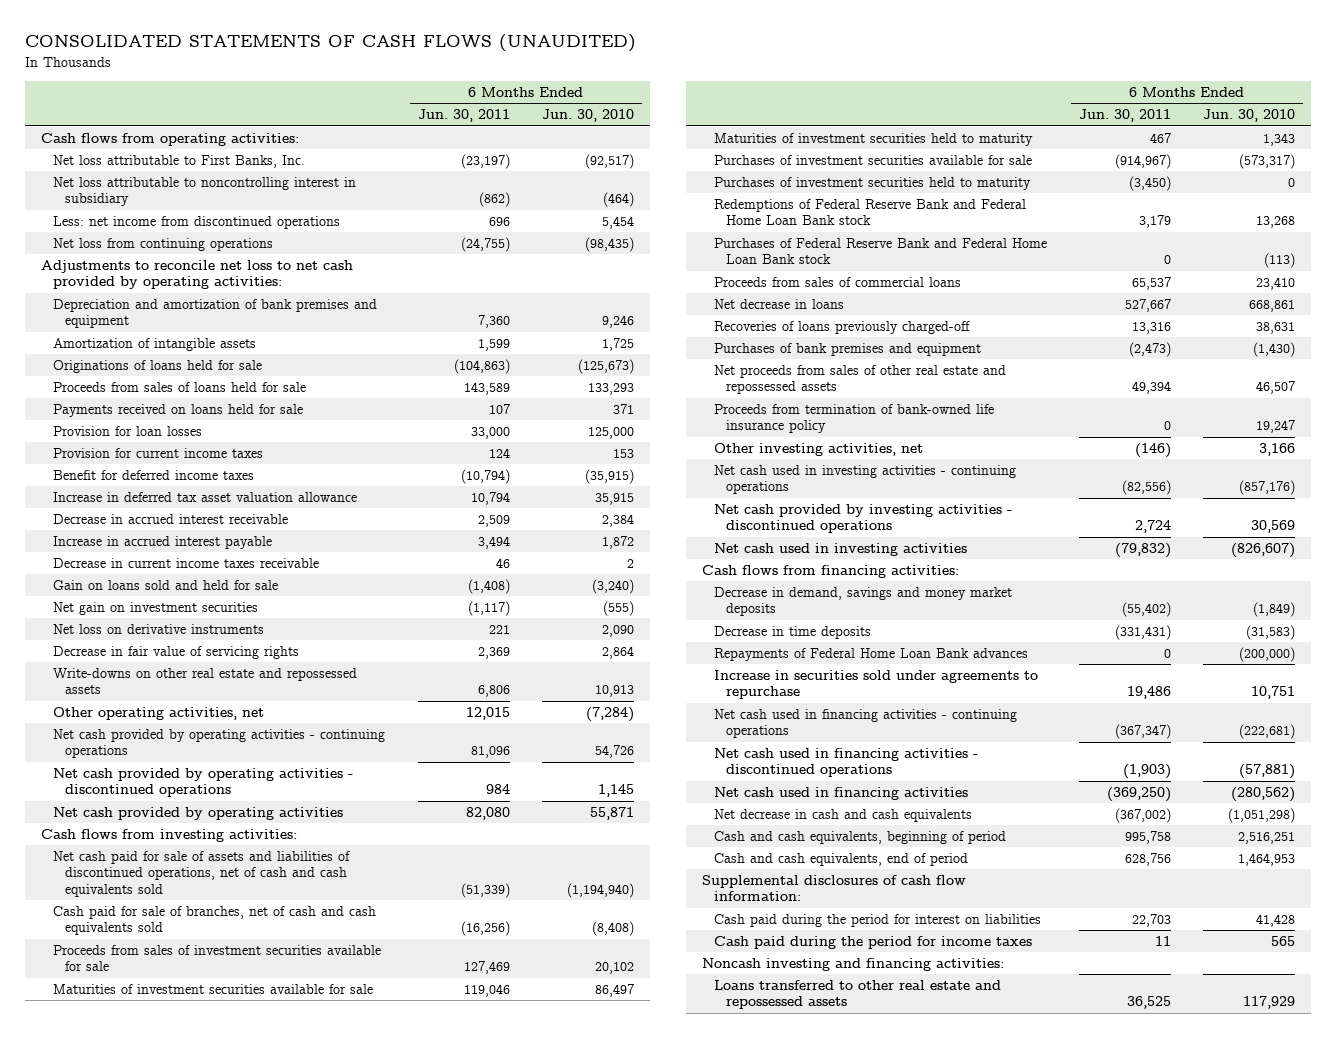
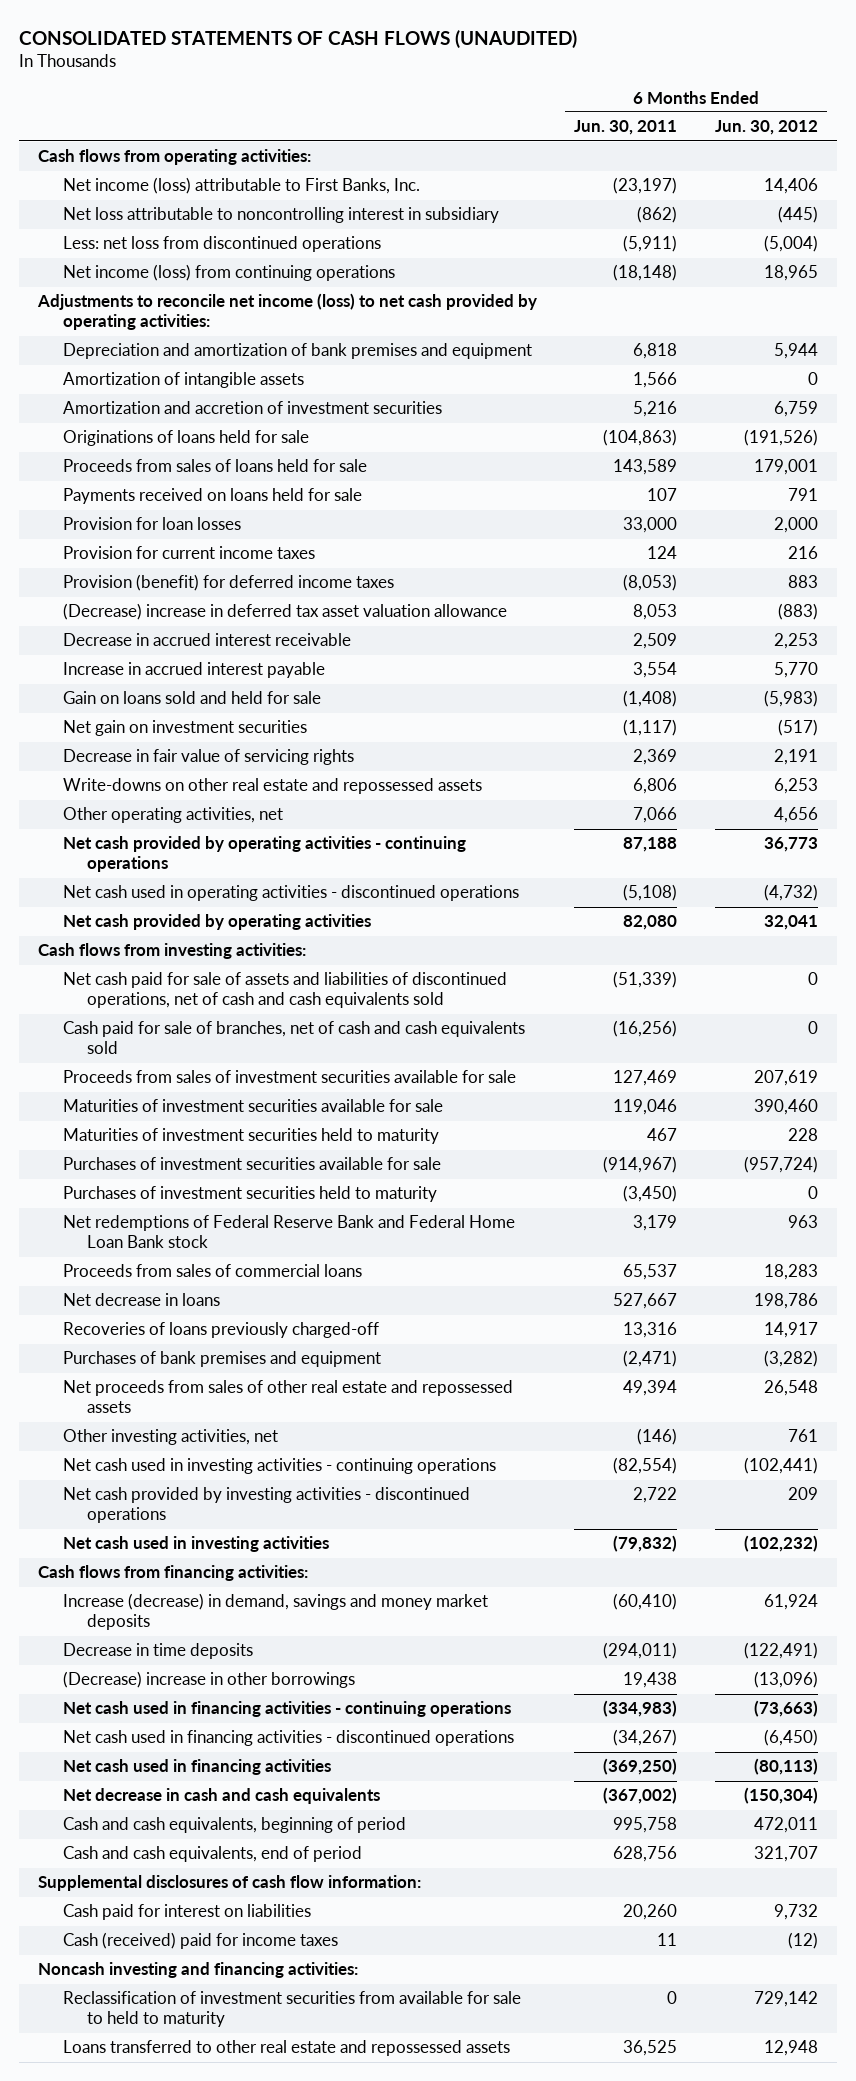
- | 6 Months Ended Jun. 30, 2011 | 6 Months Ended Jun. 30, 2010
+ | 6 Months Ended Jun. 30, 2011 | 6 Months Ended Jun. 30, 2012
- Net loss attributable to First Banks, Inc. | (23,197) | (92,517)
+ Net income (loss) attributable to First Banks, Inc. | (23,197) | 14,406
- Less: net income from discontinued operations | 696 | 5,454
- Net loss from continuing operations | (24,755) | (98,435)
- Adjustments to reconcile net loss to net cash provided by operating activities:
- Depreciation and amortization of bank premises and equipment | 7,360 | 9,246
- Amortization of intangible assets | 1,599 | 1,725
+ Less: net loss from discontinued operations | (5,911) | (5,004)
+ Net income (loss) from continuing operations | (18,148) | 18,965
+ Adjustments to reconcile net income (loss) to net cash provided by operating activities:
+ Depreciation and amortization of bank premises and equipment | 6,818 | 5,944
+ Amortization of intangible assets | 1,566 | 0
+ Amortization and accretion of investment securities | 5,216 | 6,759
- Benefit for deferred income taxes | (10,794) | (35,915)
- Increase in deferred tax asset valuation allowance | 10,794 | 35,915
+ Provision (benefit) for deferred income taxes | (8,053) | 883
+ (Decrease) increase in deferred tax asset valuation allowance | 8,053 | (883)
- Increase in accrued interest payable | 3,494 | 1,872
- Decrease in current income taxes receivable | 46 | 2
+ Increase in accrued interest payable | 3,554 | 5,770
- Net loss on derivative instruments | 221 | 2,090
- Other operating activities, net | 12,015 | (7,284)
- Net cash provided by operating activities - continuing operations | 81,096 | 54,726
- Net cash provided by operating activities - discontinued operations | 984 | 1,145
+ Other operating activities, net | 7,066 | 4,656
+ Net cash provided by operating activities - continuing operations | 87,188 | 36,773
+ Net cash used in operating activities - discontinued operations | (5,108) | (4,732)
- Redemptions of Federal Reserve Bank and Federal Home Loan Bank stock | 3,179 | 13,268
- Purchases of Federal Reserve Bank and Federal Home Loan Bank stock | 0 | (113)
+ Net redemptions of Federal Reserve Bank and Federal Home Loan Bank stock | 3,179 | 963
- Purchases of bank premises and equipment | (2,473) | (1,430)
+ Purchases of bank premises and equipment | (2,471) | (3,282)
- Proceeds from termination of bank-owned life insurance policy | 0 | 19,247
- Net cash used in investing activities - continuing operations | (82,556) | (857,176)
- Net cash provided by investing activities - discontinued operations | 2,724 | 30,569
+ Net cash used in investing activities - continuing operations | (82,554) | (102,441)
+ Net cash provided by investing activities - discontinued operations | 2,722 | 209
- Decrease in demand, savings and money market deposits | (55,402) | (1,849)
- Decrease in time deposits | (331,431) | (31,583)
- Repayments of Federal Home Loan Bank advances | 0 | (200,000)
- Increase in securities sold under agreements to repurchase | 19,486 | 10,751
- Net cash used in financing activities - continuing operations | (367,347) | (222,681)
- Net cash used in financing activities - discontinued operations | (1,903) | (57,881)
+ Increase (decrease) in demand, savings and money market deposits | (60,410) | 61,924
+ Decrease in time deposits | (294,011) | (122,491)
+ (Decrease) increase in other borrowings | 19,438 | (13,096)
+ Net cash used in financing activities - continuing operations | (334,983) | (73,663)
+ Net cash used in financing activities - discontinued operations | (34,267) | (6,450)
- Cash paid during the period for interest on liabilities | 22,703 | 41,428
- Cash paid during the period for income taxes | 11 | 565
+ Cash paid for interest on liabilities | 20,260 | 9,732
+ Cash (received) paid for income taxes | 11 | (12)
+ Reclassification of investment securities from available for sale to held to maturity | 0 | 729,142

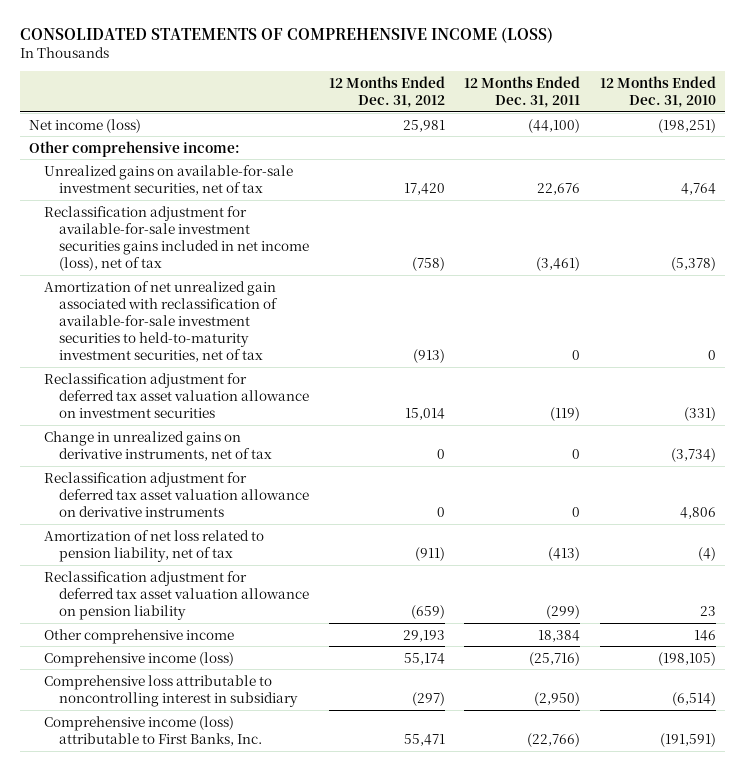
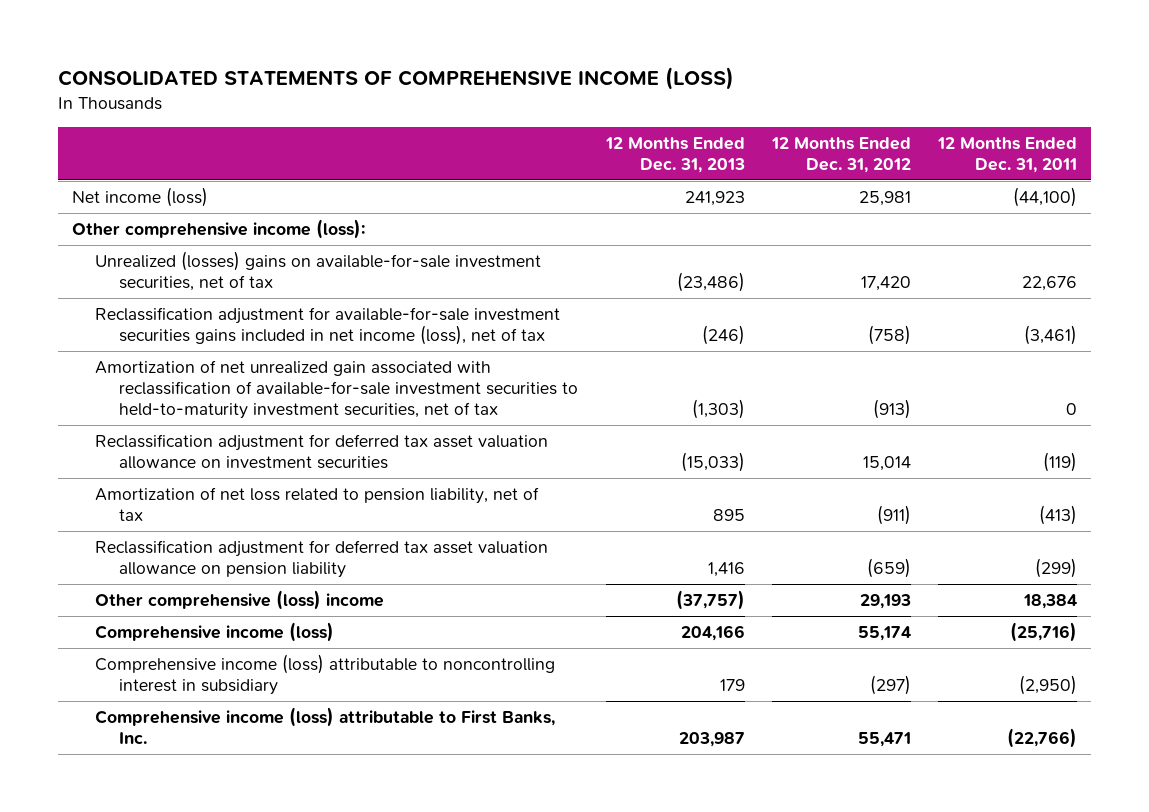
- | 12 Months Ended Dec. 31, 2012 | 12 Months Ended Dec. 31, 2011 | 12 Months Ended Dec. 31, 2010
+ | 12 Months Ended Dec. 31, 2013 | 12 Months Ended Dec. 31, 2012 | 12 Months Ended Dec. 31, 2011
- Other comprehensive income:
- Unrealized gains on available-for-sale investment securities, net of tax | 17,420 | 22,676 | 4,764
+ Other comprehensive income (loss):
+ Unrealized (losses) gains on available-for-sale investment securities, net of tax | (23,486) | 17,420 | 22,676
- Change in unrealized gains on derivative instruments, net of tax | 0 | 0 | (3,734)
- Reclassification adjustment for deferred tax asset valuation allowance on derivative instruments | 0 | 0 | 4,806
- Other comprehensive income | 29,193 | 18,384 | 146
+ Other comprehensive (loss) income | (37,757) | 29,193 | 18,384
- Comprehensive loss attributable to noncontrolling interest in subsidiary | (297) | (2,950) | (6,514)
+ Comprehensive income (loss) attributable to noncontrolling interest in subsidiary | 179 | (297) | (2,950)

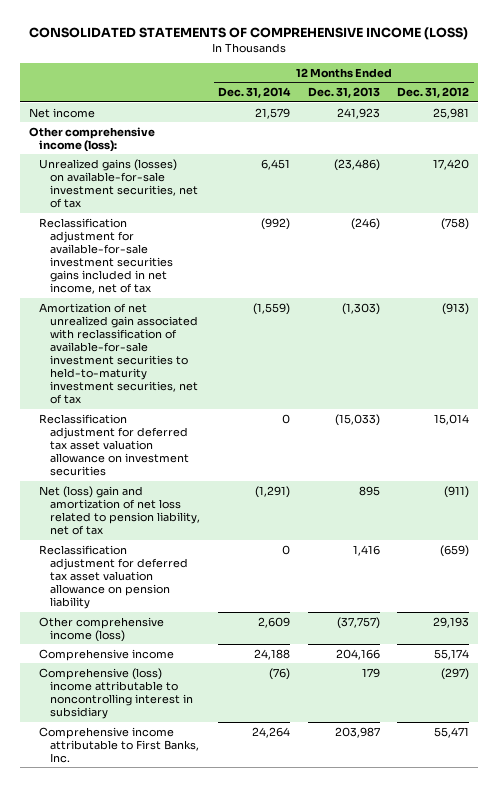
- | 12 Months Ended Dec. 31, 2013 | 12 Months Ended Dec. 31, 2012 | 12 Months Ended Dec. 31, 2011
+ | 12 Months Ended Dec. 31, 2014 | 12 Months Ended Dec. 31, 2013 | 12 Months Ended Dec. 31, 2012
- Net income (loss) | 241,923 | 25,981 | (44,100)
+ Net income | 21,579 | 241,923 | 25,981
- Unrealized (losses) gains on available-for-sale investment securities, net of tax | (23,486) | 17,420 | 22,676
- Reclassification adjustment for available-for-sale investment securities gains included in net income (loss), net of tax | (246) | (758) | (3,461)
+ Unrealized gains (losses) on available-for-sale investment securities, net of tax | 6,451 | (23,486) | 17,420
+ Reclassification adjustment for available-for-sale investment securities gains included in net income, net of tax | (992) | (246) | (758)
- Amortization of net loss related to pension liability, net of tax | 895 | (911) | (413)
+ Net (loss) gain and amortization of net loss related to pension liability, net of tax | (1,291) | 895 | (911)
- Other comprehensive (loss) income | (37,757) | 29,193 | 18,384
- Comprehensive income (loss) | 204,166 | 55,174 | (25,716)
- Comprehensive income (loss) attributable to noncontrolling interest in subsidiary | 179 | (297) | (2,950)
- Comprehensive income (loss) attributable to First Banks, Inc. | 203,987 | 55,471 | (22,766)
+ Other comprehensive income (loss) | 2,609 | (37,757) | 29,193
+ Comprehensive income | 24,188 | 204,166 | 55,174
+ Comprehensive (loss) income attributable to noncontrolling interest in subsidiary | (76) | 179 | (297)
+ Comprehensive income attributable to First Banks, Inc. | 24,264 | 203,987 | 55,471

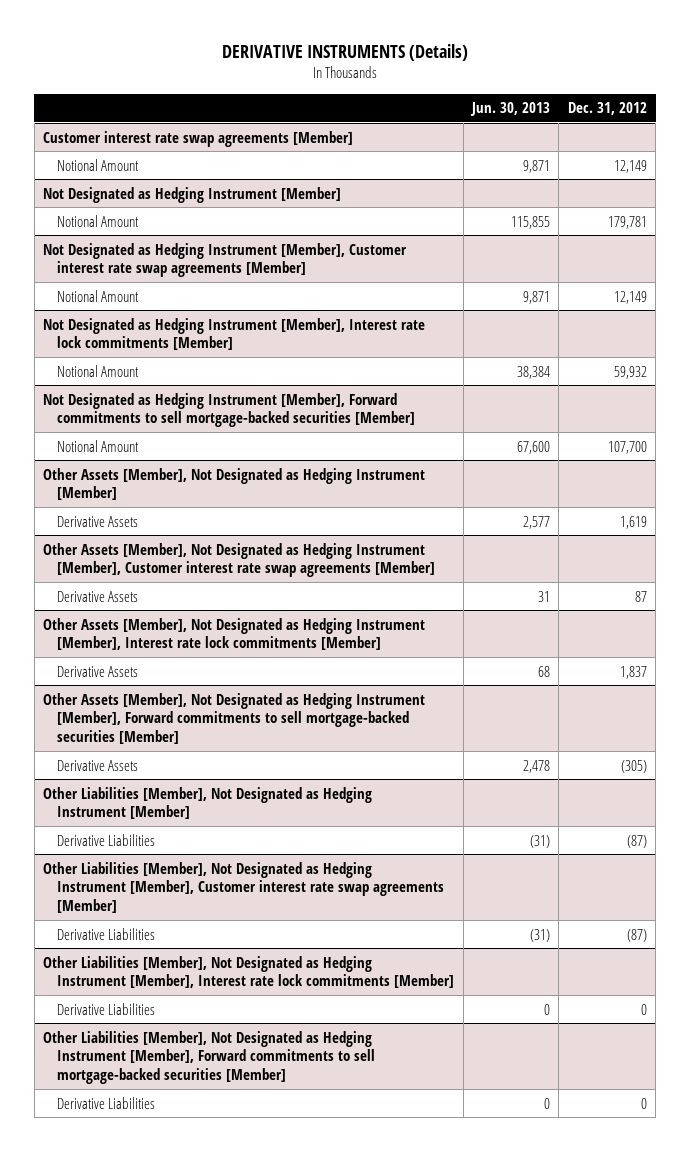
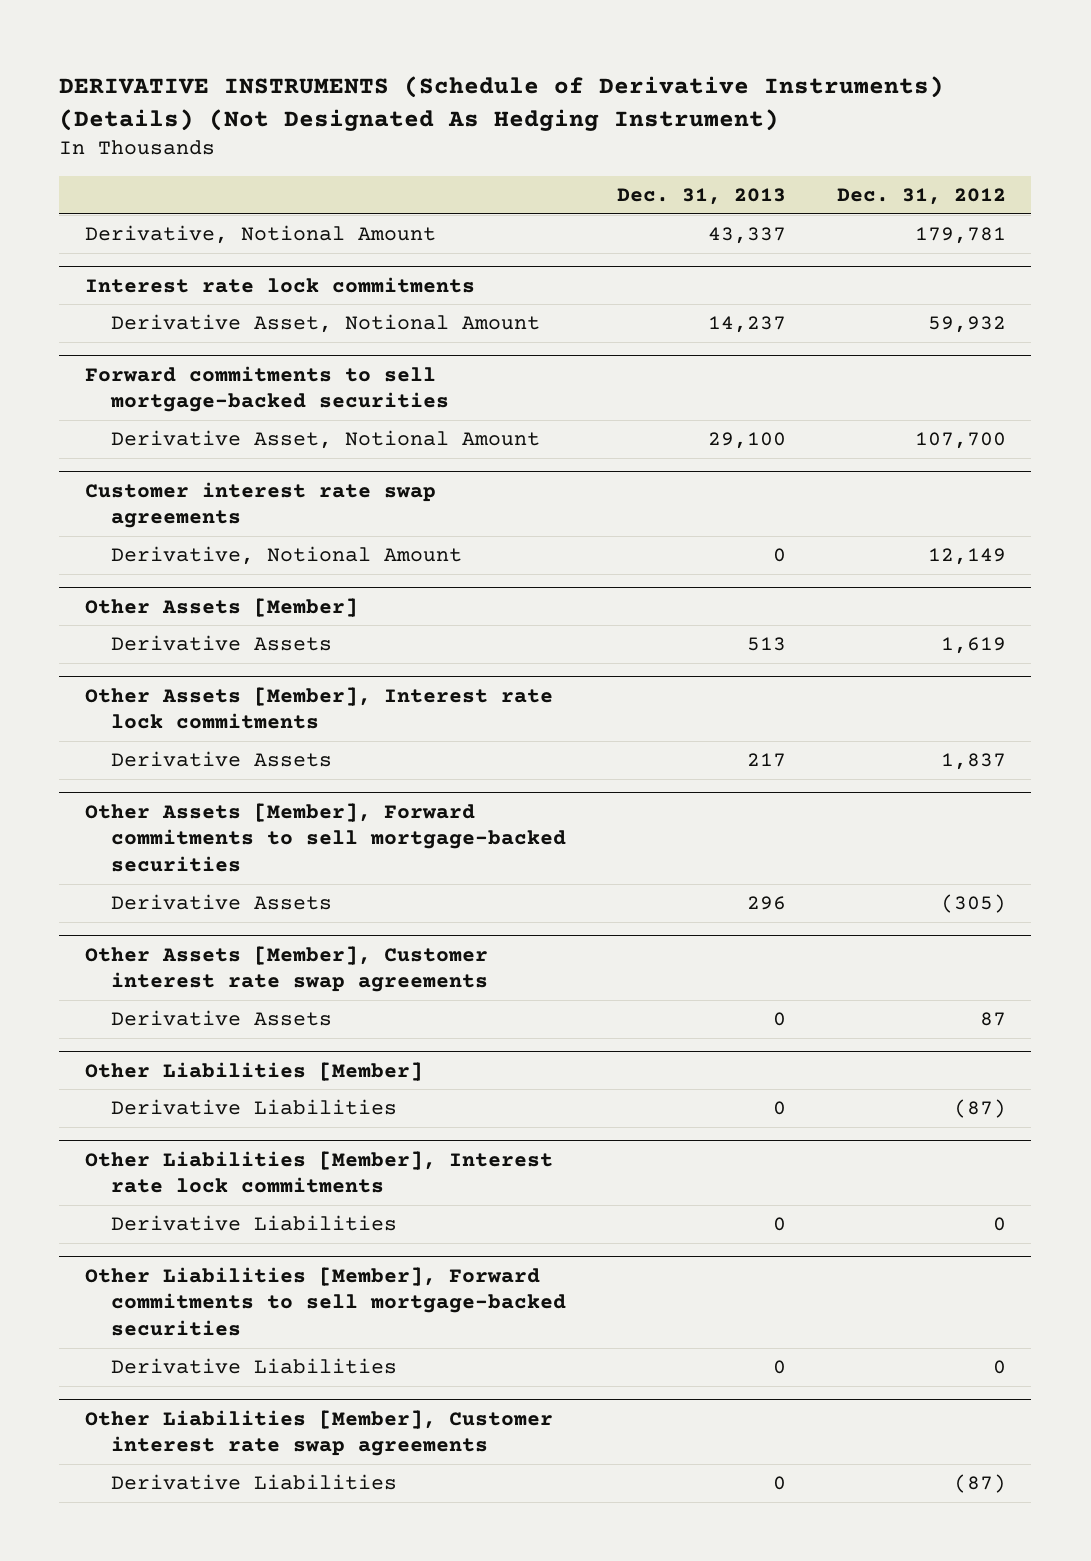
- DERIVATIVE INSTRUMENTS (Details)
+ DERIVATIVE INSTRUMENTS (Schedule of Derivative Instruments) (Details) (Not Designated As Hedging Instrument)
- | Jun. 30, 2013 | Dec. 31, 2012
+ | Dec. 31, 2013 | Dec. 31, 2012
- Customer interest rate swap agreements [Member]
- Notional Amount | 9,871 | 12,149
- Not Designated as Hedging Instrument [Member]
- Notional Amount | 115,855 | 179,781
- Not Designated as Hedging Instrument [Member], Customer interest rate swap agreements [Member]
- Notional Amount | 9,871 | 12,149
- Not Designated as Hedging Instrument [Member], Interest rate lock commitments [Member]
- Notional Amount | 38,384 | 59,932
- Not Designated as Hedging Instrument [Member], Forward commitments to sell mortgage-backed securities [Member]
- Notional Amount | 67,600 | 107,700
- Other Assets [Member], Not Designated as Hedging Instrument [Member]
+ Derivative, Notional Amount | 43,337 | 179,781
+ Interest rate lock commitments
+ Derivative Asset, Notional Amount | 14,237 | 59,932
+ Forward commitments to sell mortgage-backed securities
+ Derivative Asset, Notional Amount | 29,100 | 107,700
+ Customer interest rate swap agreements
+ Derivative, Notional Amount | 0 | 12,149
+ Other Assets [Member]
- Other Assets [Member], Not Designated as Hedging Instrument [Member], Customer interest rate swap agreements [Member]
- Derivative Assets | 31 | 87
- Other Assets [Member], Not Designated as Hedging Instrument [Member], Interest rate lock commitments [Member]
+ Other Assets [Member], Interest rate lock commitments
- Other Assets [Member], Not Designated as Hedging Instrument [Member], Forward commitments to sell mortgage-backed securities [Member]
+ Other Assets [Member], Forward commitments to sell mortgage-backed securities
- Other Liabilities [Member], Not Designated as Hedging Instrument [Member]
- Derivative Liabilities | (31) | (87)
- Other Liabilities [Member], Not Designated as Hedging Instrument [Member], Customer interest rate swap agreements [Member]
+ Other Assets [Member], Customer interest rate swap agreements
+ Derivative Assets | 0 | 87
+ Other Liabilities [Member]
- Other Liabilities [Member], Not Designated as Hedging Instrument [Member], Interest rate lock commitments [Member]
+ Other Liabilities [Member], Interest rate lock commitments
- Other Liabilities [Member], Not Designated as Hedging Instrument [Member], Forward commitments to sell mortgage-backed securities [Member]
+ Other Liabilities [Member], Forward commitments to sell mortgage-backed securities
+ Other Liabilities [Member], Customer interest rate swap agreements
+ Derivative Liabilities | 0 | (87)

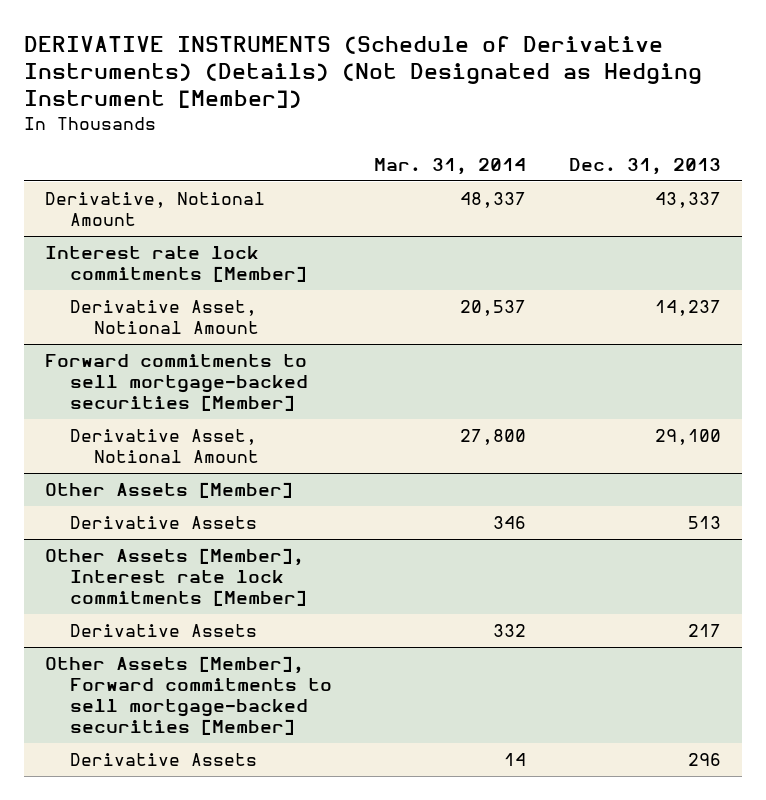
- DERIVATIVE INSTRUMENTS (Schedule of Derivative Instruments) (Details) (Not Designated As Hedging Instrument)
+ DERIVATIVE INSTRUMENTS (Schedule of Derivative Instruments) (Details) (Not Designated as Hedging Instrument [Member])
- | Dec. 31, 2013 | Dec. 31, 2012
+ | Mar. 31, 2014 | Dec. 31, 2013
- Interest rate lock commitments
+ Interest rate lock commitments [Member]
- Forward commitments to sell mortgage-backed securities
+ Forward commitments to sell mortgage-backed securities [Member]
- Customer interest rate swap agreements
- Derivative, Notional Amount | 0 | 12,149
- Other Assets [Member], Interest rate lock commitments
+ Other Assets [Member], Interest rate lock commitments [Member]
- Other Assets [Member], Forward commitments to sell mortgage-backed securities
+ Other Assets [Member], Forward commitments to sell mortgage-backed securities [Member]
- Other Assets [Member], Customer interest rate swap agreements
- Derivative Assets | 0 | 87
- Other Liabilities [Member]
- Derivative Liabilities | 0 | (87)
- Other Liabilities [Member], Interest rate lock commitments
- Derivative Liabilities | 0 | 0
- Other Liabilities [Member], Forward commitments to sell mortgage-backed securities
- Derivative Liabilities | 0 | 0
- Other Liabilities [Member], Customer interest rate swap agreements
- Derivative Liabilities | 0 | (87)

